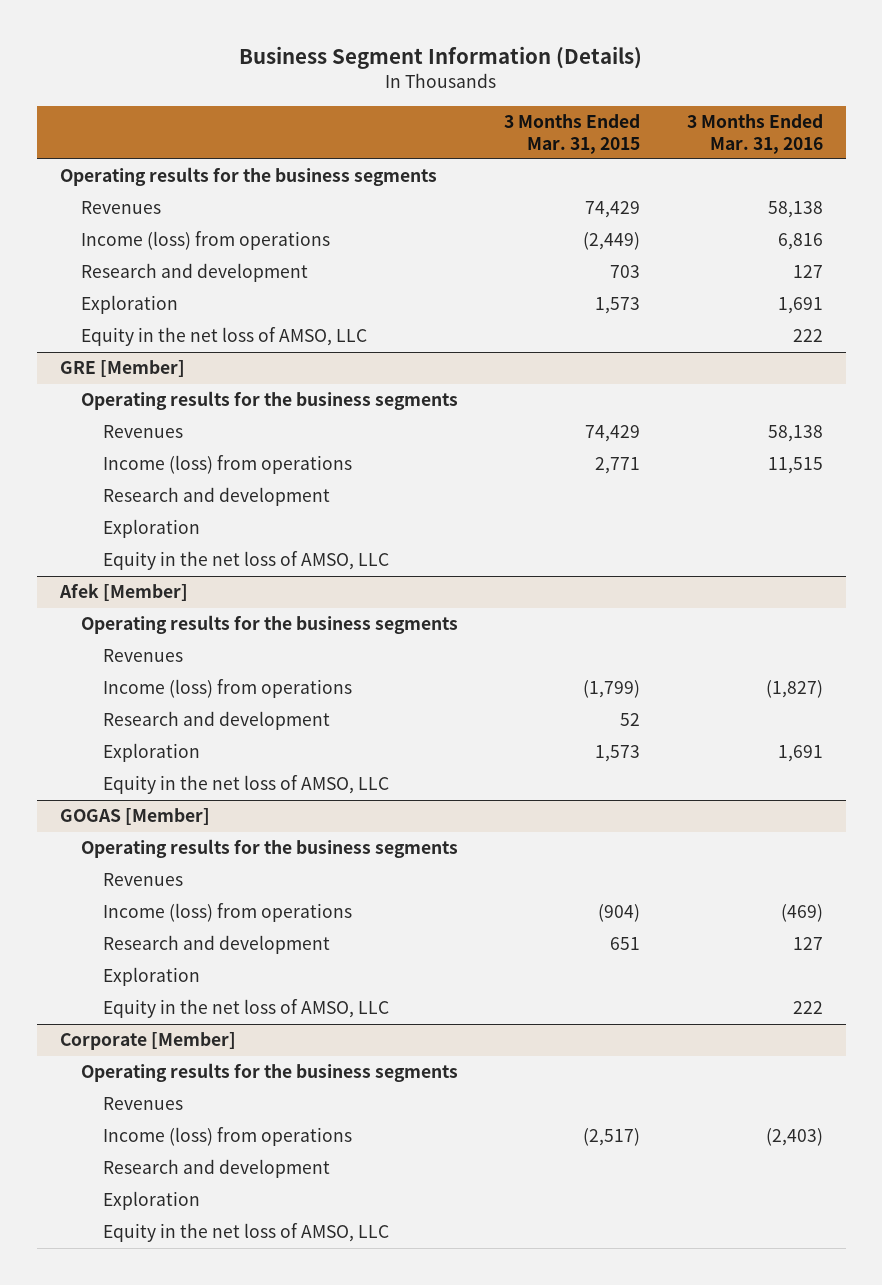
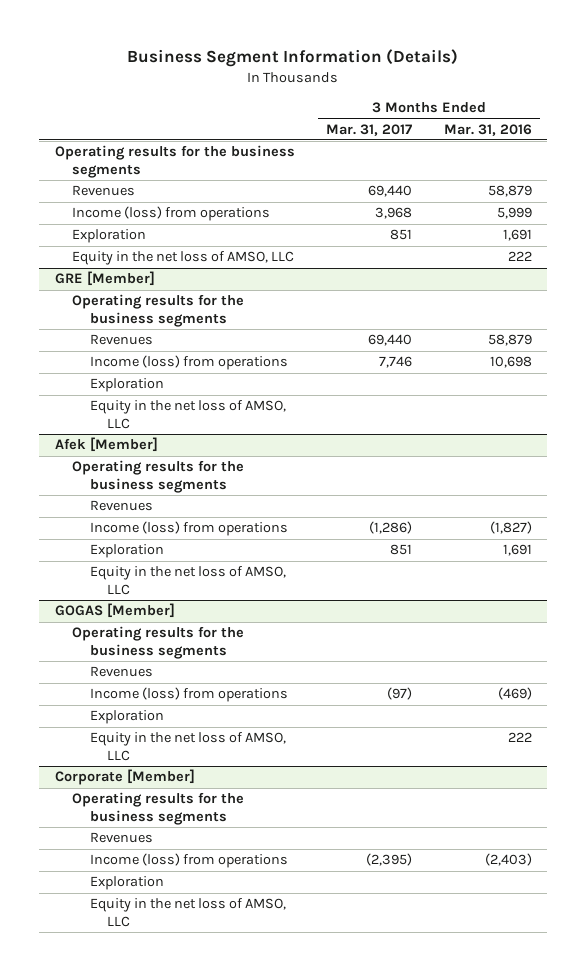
- | 3 Months Ended Mar. 31, 2015 | 3 Months Ended Mar. 31, 2016
+ | 3 Months Ended Mar. 31, 2017 | 3 Months Ended Mar. 31, 2016
- Revenues | 74,429 | 58,138
- Income (loss) from operations | (2,449) | 6,816
- Research and development | 703 | 127
+ Revenues | 69,440 | 58,879
+ Income (loss) from operations | 3,968 | 5,999
@ GRE [Member]
- Revenues | 74,429 | 58,138
- Income (loss) from operations | 2,771 | 11,515
- Research and development
+ Revenues | 69,440 | 58,879
+ Income (loss) from operations | 7,746 | 10,698
@ Afek [Member]
- Research and development | 52 |
@ GOGAS [Member]
- Research and development | 651 | 127
@ Corporate [Member]
- Research and development

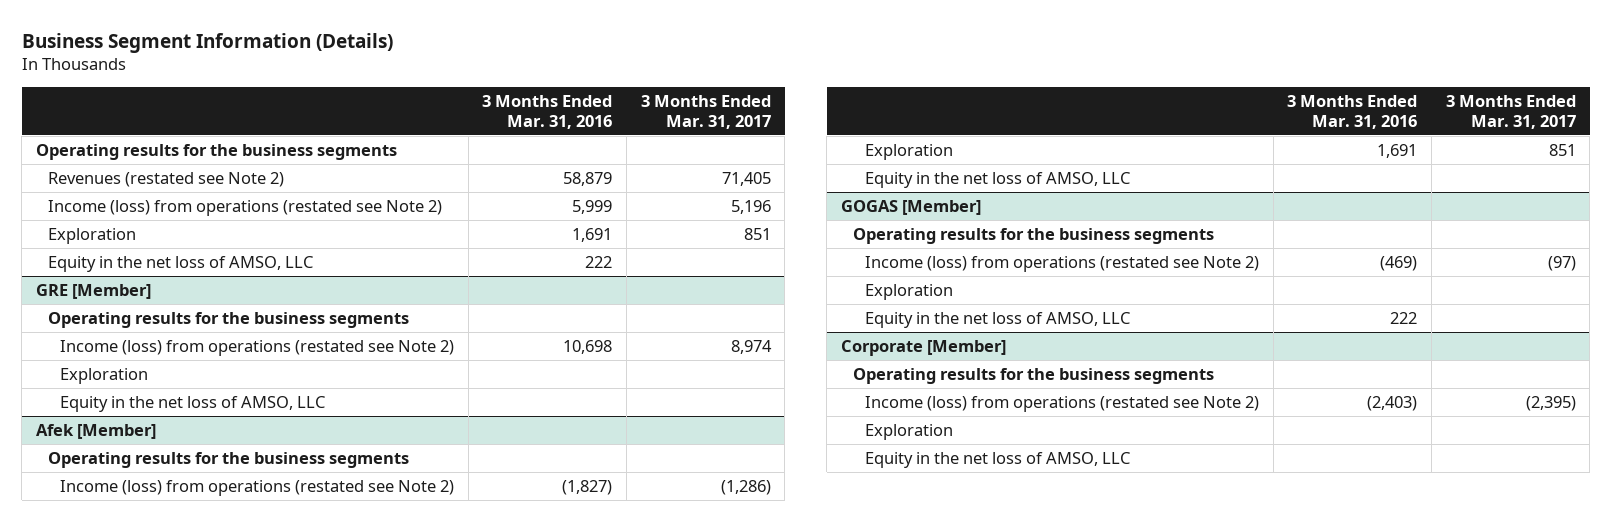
- | 3 Months Ended Mar. 31, 2017 | 3 Months Ended Mar. 31, 2016
+ | 3 Months Ended Mar. 31, 2016 | 3 Months Ended Mar. 31, 2017
- Revenues | 69,440 | 58,879
- Income (loss) from operations | 3,968 | 5,999
+ Revenues (restated see Note 2) | 58,879 | 71,405
+ Income (loss) from operations (restated see Note 2) | 5,999 | 5,196
@ GRE [Member]
- Revenues | 69,440 | 58,879
- Income (loss) from operations | 7,746 | 10,698
+ Income (loss) from operations (restated see Note 2) | 10,698 | 8,974
@ Afek [Member]
- Revenues
- Income (loss) from operations | (1,286) | (1,827)
+ Income (loss) from operations (restated see Note 2) | (1,827) | (1,286)
@ GOGAS [Member]
- Revenues
- Income (loss) from operations | (97) | (469)
+ Income (loss) from operations (restated see Note 2) | (469) | (97)
@ Corporate [Member]
- Revenues
- Income (loss) from operations | (2,395) | (2,403)
+ Income (loss) from operations (restated see Note 2) | (2,403) | (2,395)

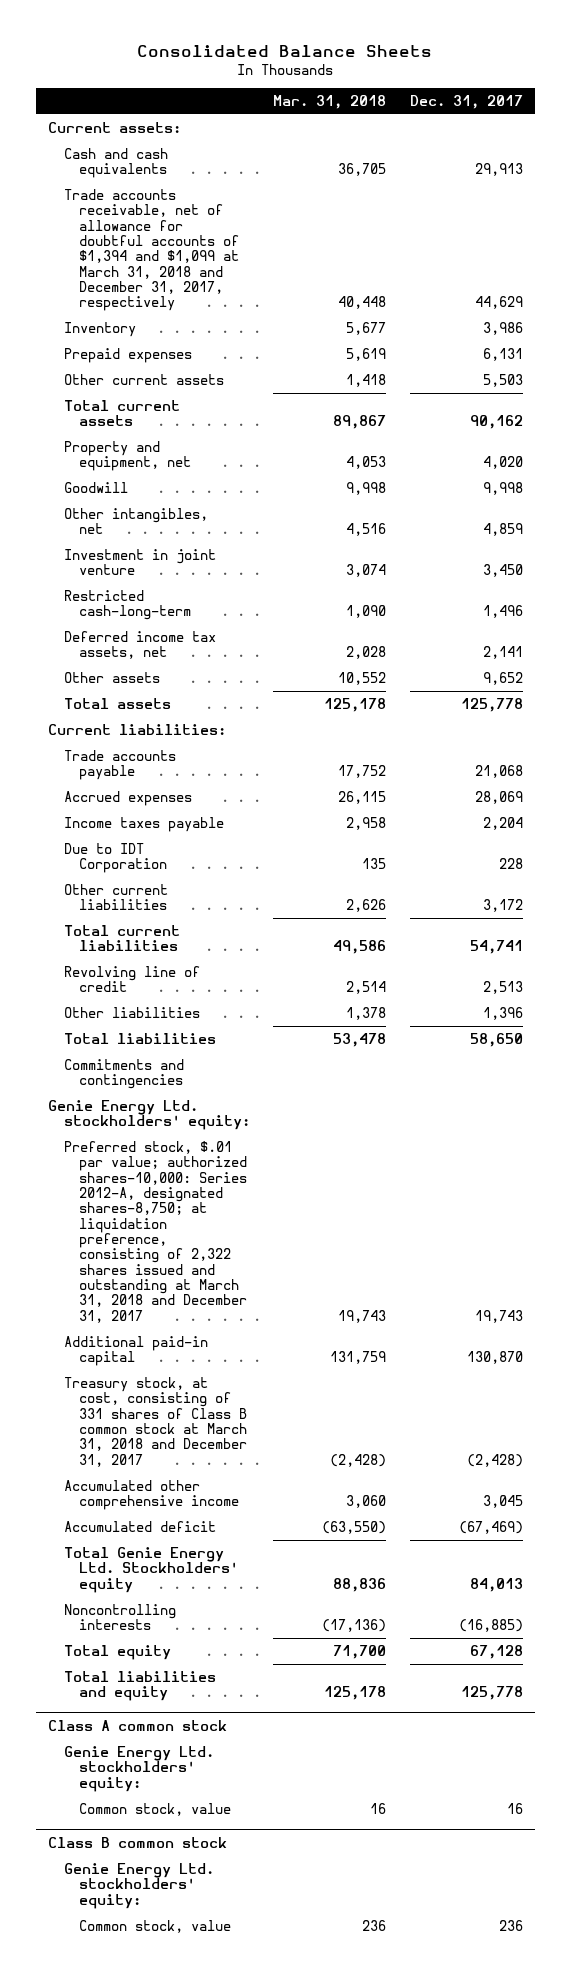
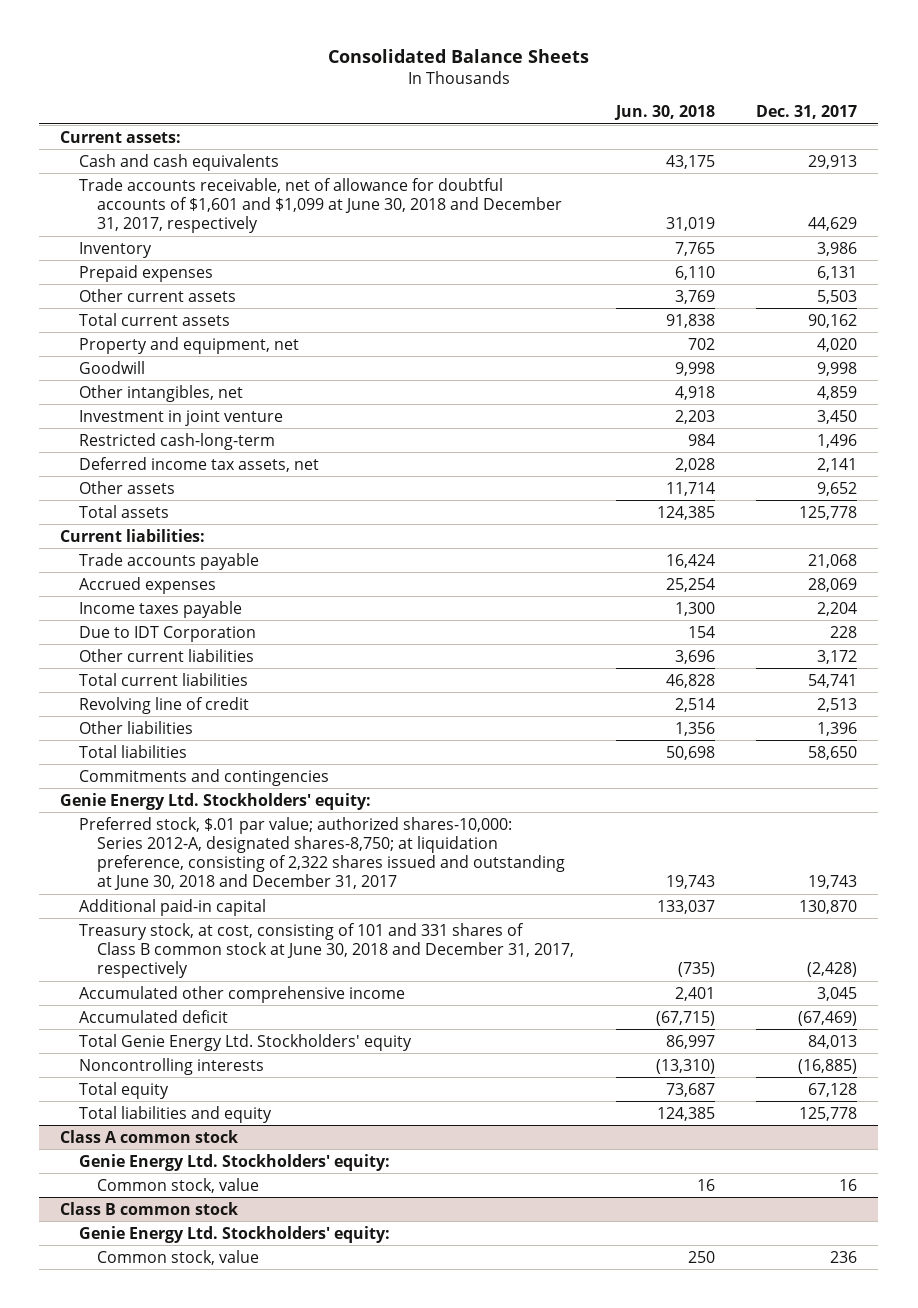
- | Mar. 31, 2018 | Dec. 31, 2017
+ | Jun. 30, 2018 | Dec. 31, 2017
- Trade accounts receivable, net of allowance for doubtful accounts of $1,394 and $1,099 at March 31, 2018 and December 31, 2017, respectively | 40,448 | 44,629
+ Trade accounts receivable, net of allowance for doubtful accounts of $1,601 and $1,099 at June 30, 2018 and December 31, 2017, respectively | 31,019 | 44,629
- Genie Energy Ltd. stockholders' equity:
- Preferred stock, $.01 par value; authorized shares-10,000: Series 2012-A, designated shares-8,750; at liquidation preference, consisting of 2,322 shares issued and outstanding at March 31, 2018 and December 31, 2017 | 19,743 | 19,743
+ Genie Energy Ltd. Stockholders' equity:
+ Preferred stock, $.01 par value; authorized shares-10,000: Series 2012-A, designated shares-8,750; at liquidation preference, consisting of 2,322 shares issued and outstanding at June 30, 2018 and December 31, 2017 | 19,743 | 19,743
- Treasury stock, at cost, consisting of 331 shares of Class B common stock at March 31, 2018 and December 31, 2017 | (2,428) | (2,428)
+ Treasury stock, at cost, consisting of 101 and 331 shares of Class B common stock at June 30, 2018 and December 31, 2017, respectively | (735) | (2,428)
@ Class A common stock
- Genie Energy Ltd. stockholders' equity:
+ Genie Energy Ltd. Stockholders' equity:
@ Class B common stock
- Genie Energy Ltd. stockholders' equity:
+ Genie Energy Ltd. Stockholders' equity:

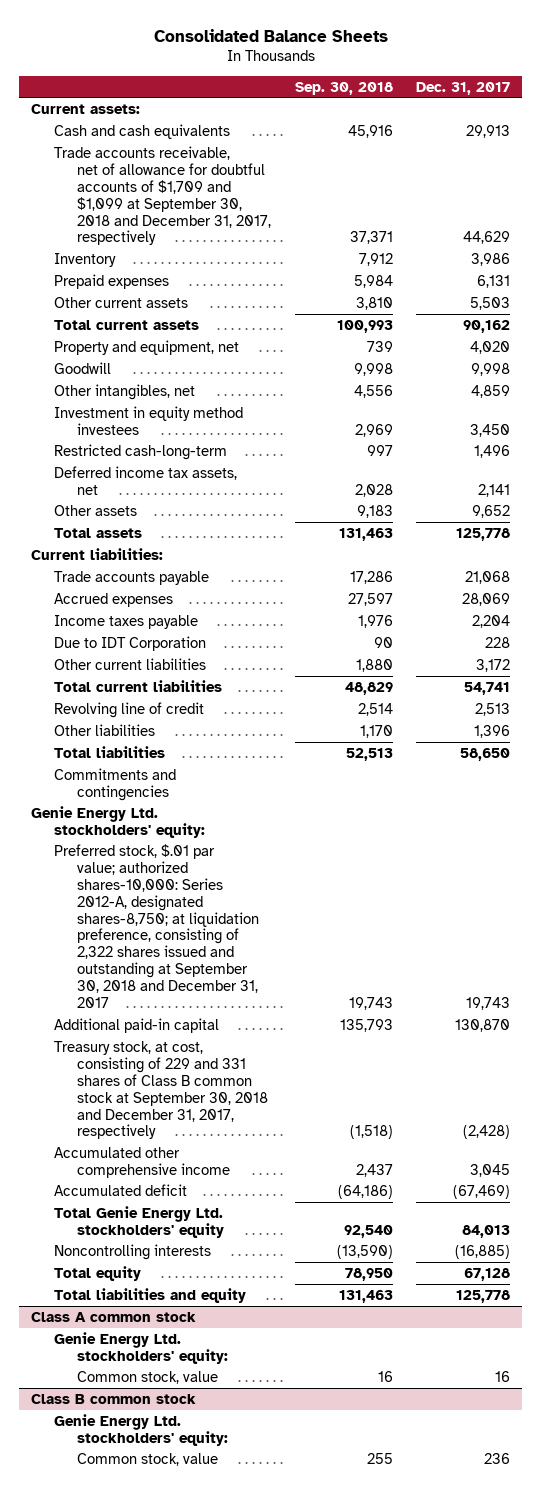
- | Jun. 30, 2018 | Dec. 31, 2017
+ | Sep. 30, 2018 | Dec. 31, 2017
- Trade accounts receivable, net of allowance for doubtful accounts of $1,601 and $1,099 at June 30, 2018 and December 31, 2017, respectively | 31,019 | 44,629
+ Trade accounts receivable, net of allowance for doubtful accounts of $1,709 and $1,099 at September 30, 2018 and December 31, 2017, respectively | 37,371 | 44,629
- Investment in joint venture | 2,203 | 3,450
+ Investment in equity method investees | 2,969 | 3,450
- Genie Energy Ltd. Stockholders' equity:
- Preferred stock, $.01 par value; authorized shares-10,000: Series 2012-A, designated shares-8,750; at liquidation preference, consisting of 2,322 shares issued and outstanding at June 30, 2018 and December 31, 2017 | 19,743 | 19,743
+ Genie Energy Ltd. stockholders' equity:
+ Preferred stock, $.01 par value; authorized shares-10,000: Series 2012-A, designated shares-8,750; at liquidation preference, consisting of 2,322 shares issued and outstanding at September 30, 2018 and December 31, 2017 | 19,743 | 19,743
- Treasury stock, at cost, consisting of 101 and 331 shares of Class B common stock at June 30, 2018 and December 31, 2017, respectively | (735) | (2,428)
+ Treasury stock, at cost, consisting of 229 and 331 shares of Class B common stock at September 30, 2018 and December 31, 2017, respectively | (1,518) | (2,428)
- Total Genie Energy Ltd. Stockholders' equity | 86,997 | 84,013
+ Total Genie Energy Ltd. stockholders' equity | 92,540 | 84,013
@ Class A common stock
- Genie Energy Ltd. Stockholders' equity:
+ Genie Energy Ltd. stockholders' equity:
@ Class B common stock
- Genie Energy Ltd. Stockholders' equity:
+ Genie Energy Ltd. stockholders' equity:

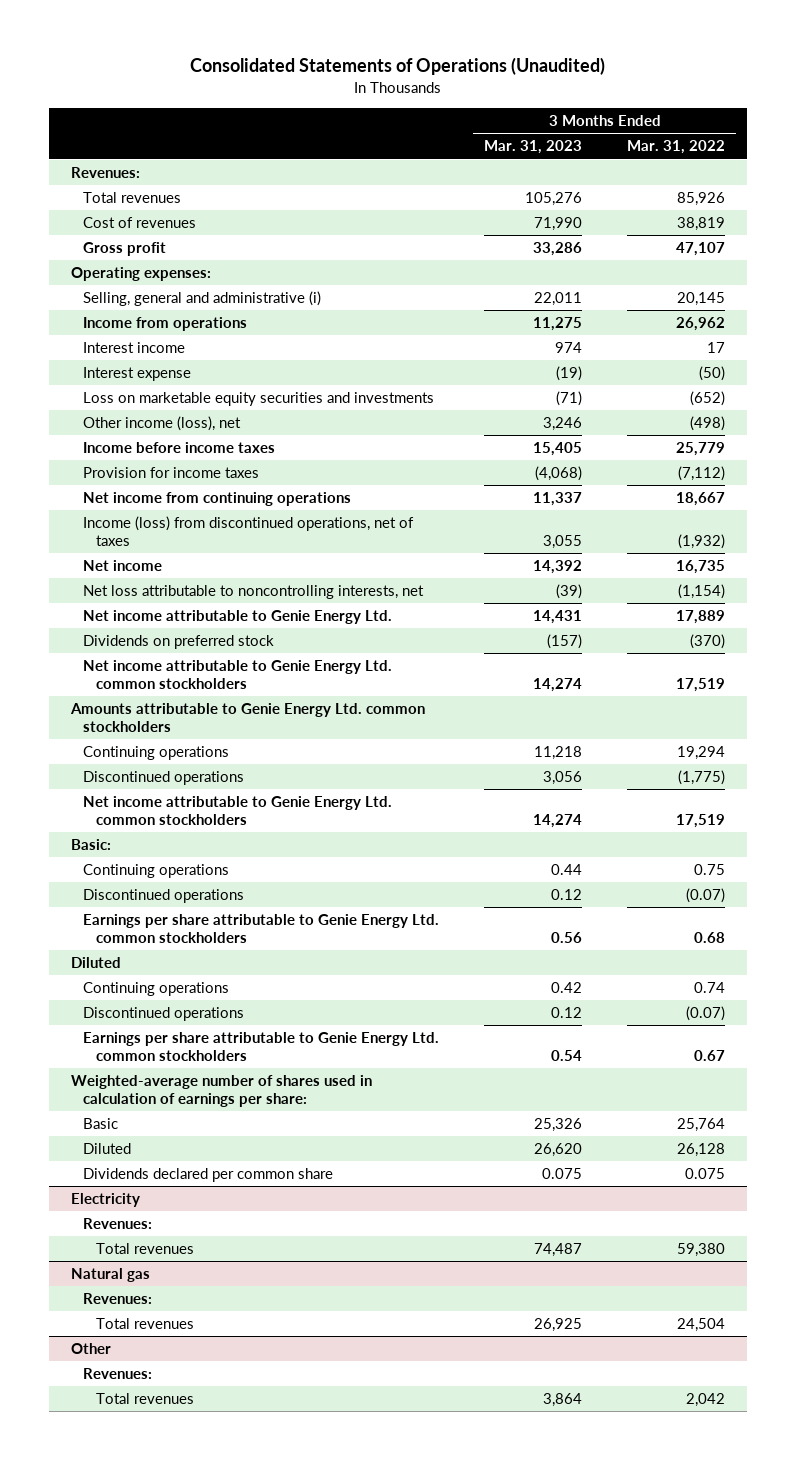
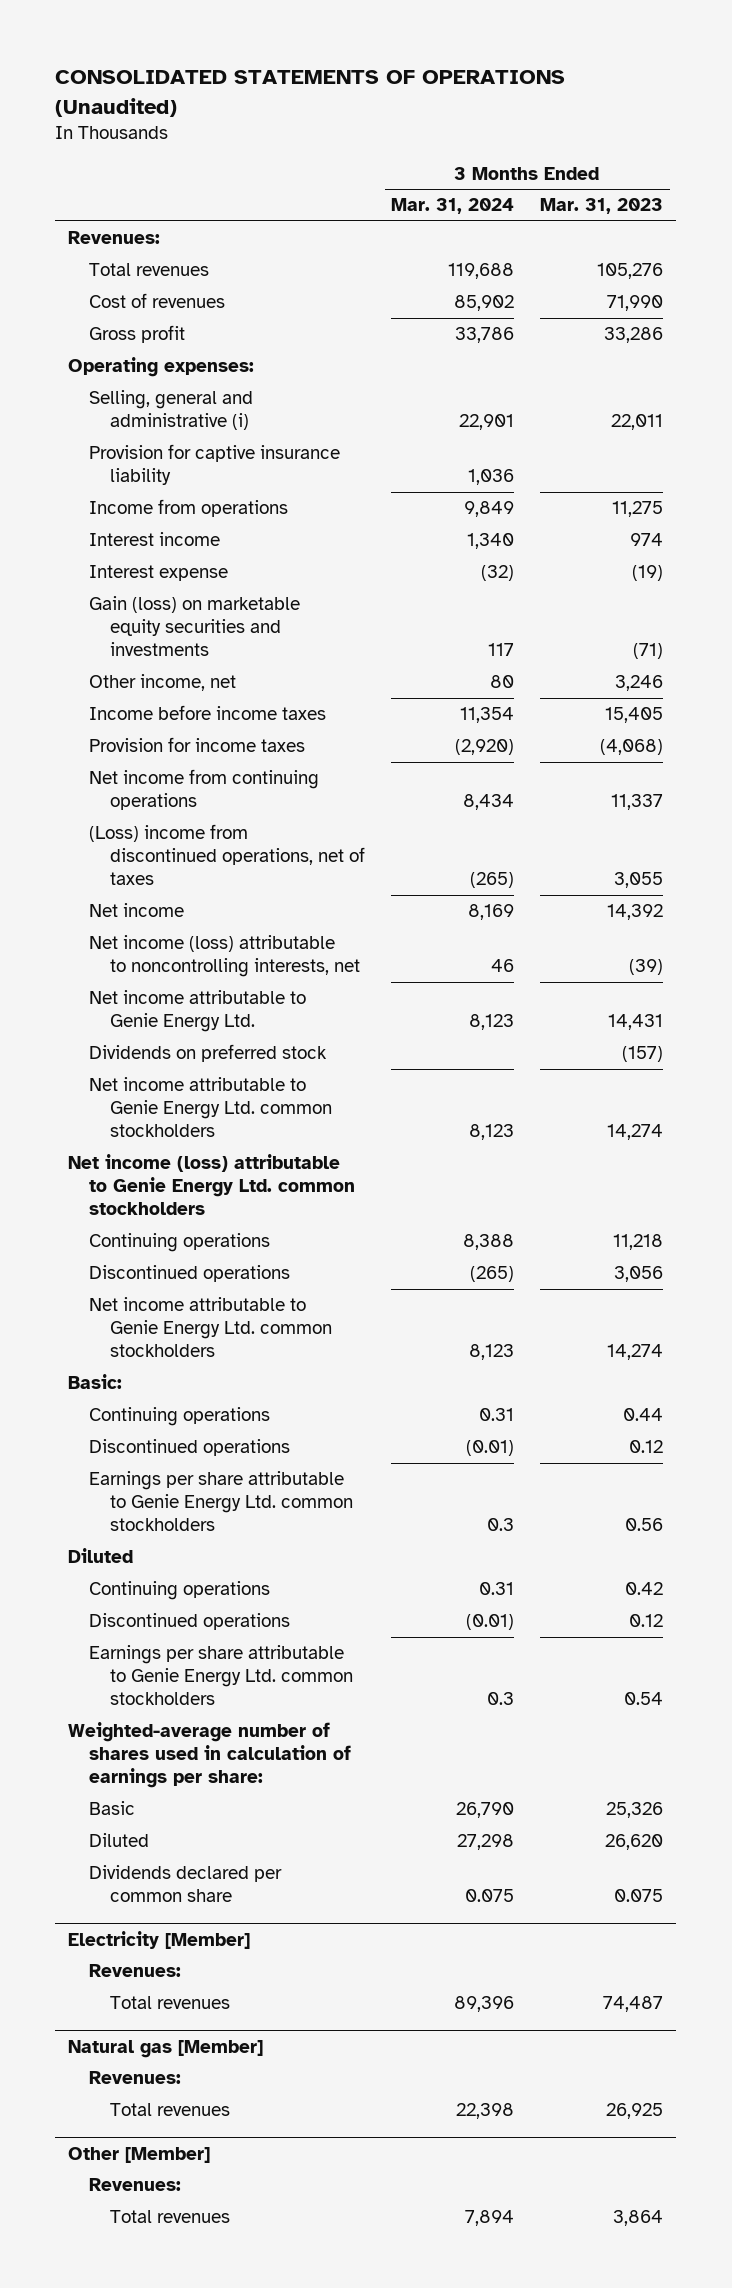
- Consolidated Statements of Operations (Unaudited)
+ CONSOLIDATED STATEMENTS OF OPERATIONS (Unaudited)
- | 3 Months Ended Mar. 31, 2023 | 3 Months Ended Mar. 31, 2022
+ | 3 Months Ended Mar. 31, 2024 | 3 Months Ended Mar. 31, 2023
+ Provision for captive insurance liability | 1,036 |
- Loss on marketable equity securities and investments | (71) | (652)
- Other income (loss), net | 3,246 | (498)
+ Gain (loss) on marketable equity securities and investments | 117 | (71)
+ Other income, net | 80 | 3,246
- Income (loss) from discontinued operations, net of taxes | 3,055 | (1,932)
+ (Loss) income from discontinued operations, net of taxes | (265) | 3,055
- Net loss attributable to noncontrolling interests, net | (39) | (1,154)
+ Net income (loss) attributable to noncontrolling interests, net | 46 | (39)
- Amounts attributable to Genie Energy Ltd. common stockholders
+ Net income (loss) attributable to Genie Energy Ltd. common stockholders
- Electricity
+ Electricity [Member]
- Natural gas
+ Natural gas [Member]
- Other
+ Other [Member]

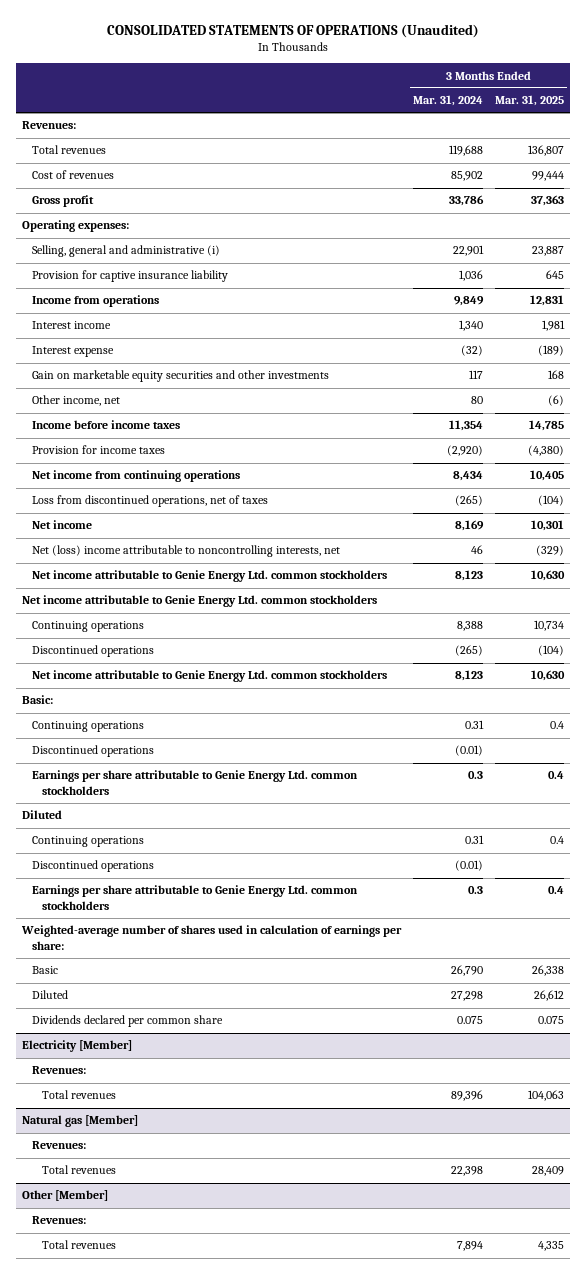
- | 3 Months Ended Mar. 31, 2024 | 3 Months Ended Mar. 31, 2023
+ | 3 Months Ended Mar. 31, 2024 | 3 Months Ended Mar. 31, 2025
- Gain (loss) on marketable equity securities and investments | 117 | (71)
+ Gain on marketable equity securities and other investments | 117 | 168
- (Loss) income from discontinued operations, net of taxes | (265) | 3,055
+ Loss from discontinued operations, net of taxes | (265) | (104)
- Net income (loss) attributable to noncontrolling interests, net | 46 | (39)
- Net income attributable to Genie Energy Ltd. | 8,123 | 14,431
- Dividends on preferred stock | | (157)
+ Net (loss) income attributable to noncontrolling interests, net | 46 | (329)
- Net income (loss) attributable to Genie Energy Ltd. common stockholders
+ Net income attributable to Genie Energy Ltd. common stockholders

